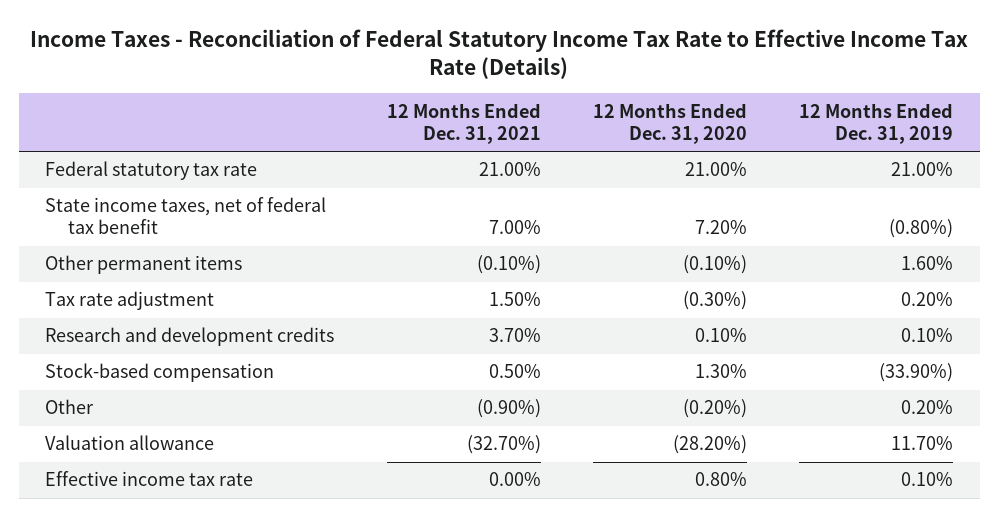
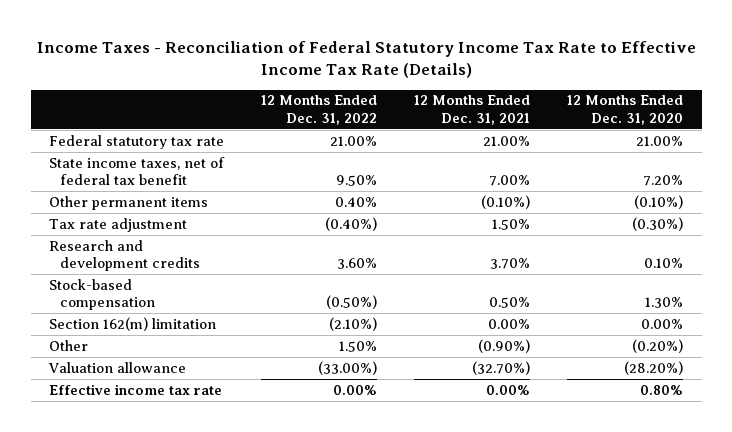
- | 12 Months Ended Dec. 31, 2021 | 12 Months Ended Dec. 31, 2020 | 12 Months Ended Dec. 31, 2019
+ | 12 Months Ended Dec. 31, 2022 | 12 Months Ended Dec. 31, 2021 | 12 Months Ended Dec. 31, 2020
+ Section 162(m) limitation | (2.10%) | 0.00% | 0.00%

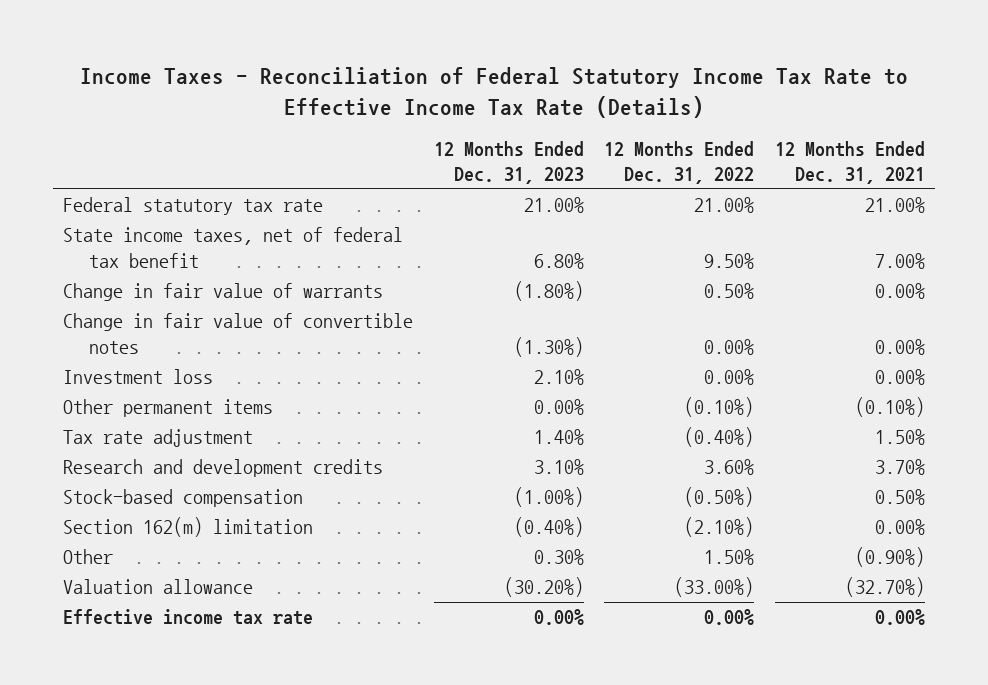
- | 12 Months Ended Dec. 31, 2022 | 12 Months Ended Dec. 31, 2021 | 12 Months Ended Dec. 31, 2020
+ | 12 Months Ended Dec. 31, 2023 | 12 Months Ended Dec. 31, 2022 | 12 Months Ended Dec. 31, 2021
- Other permanent items | 0.40% | (0.10%) | (0.10%)
+ Change in fair value of warrants | (1.80%) | 0.50% | 0.00%
+ Change in fair value of convertible notes | (1.30%) | 0.00% | 0.00%
+ Investment loss | 2.10% | 0.00% | 0.00%
+ Other permanent items | 0.00% | (0.10%) | (0.10%)

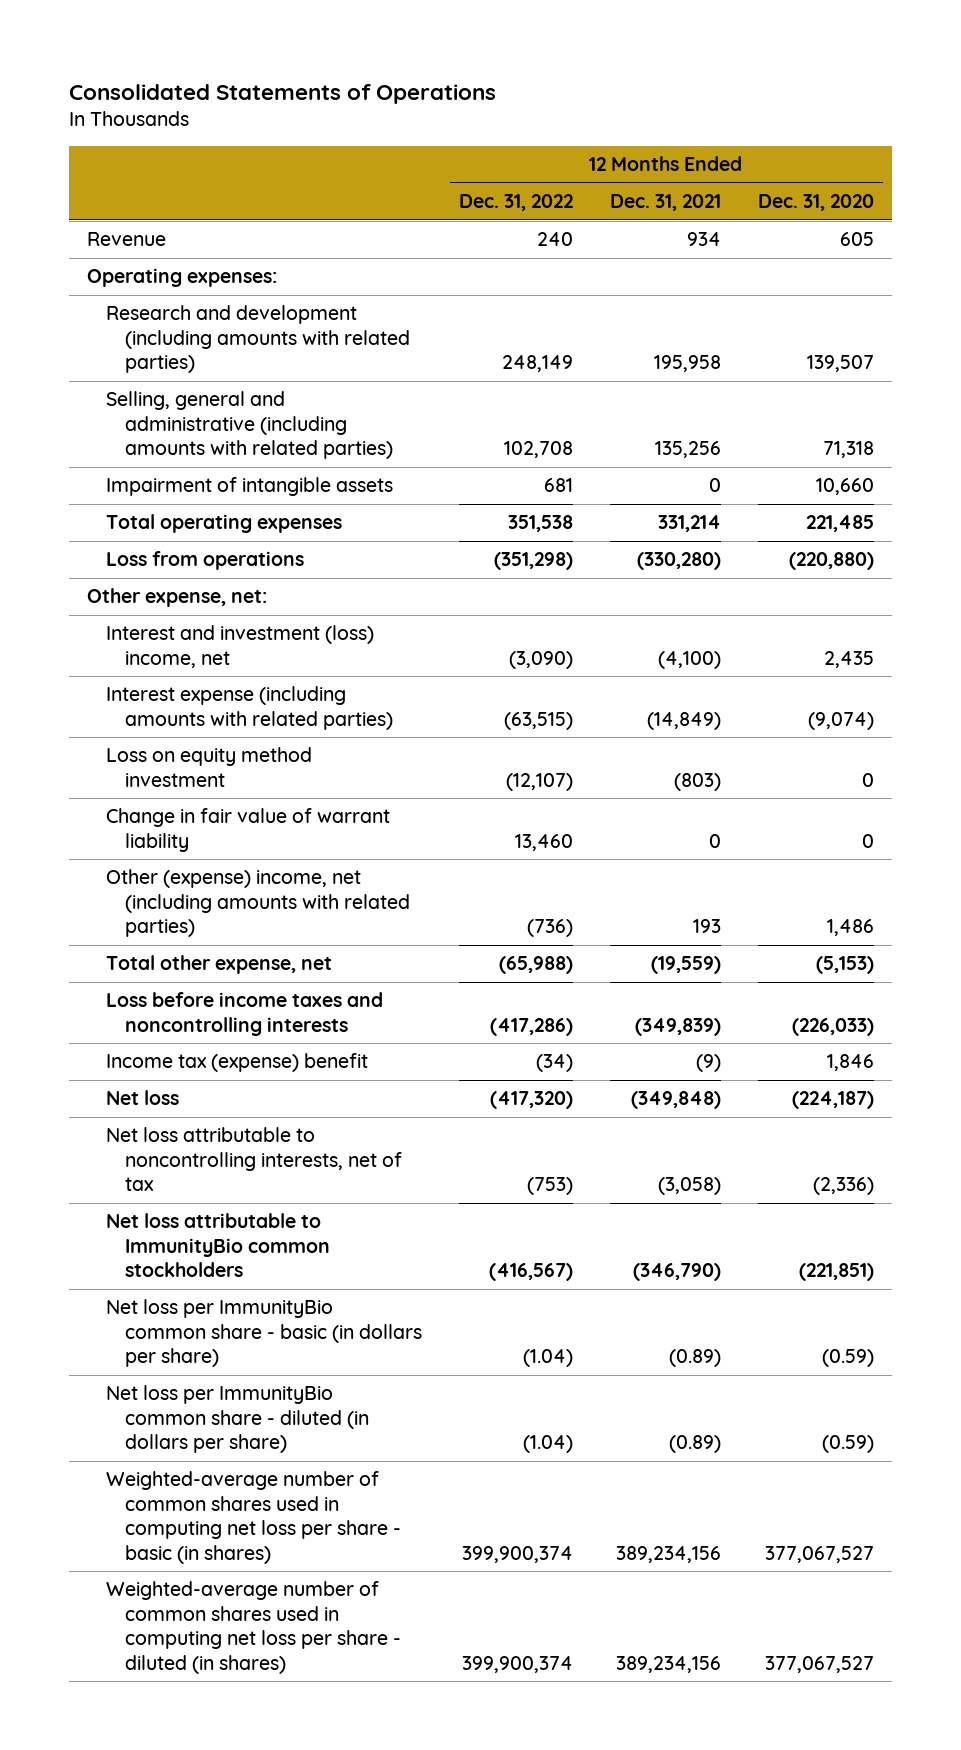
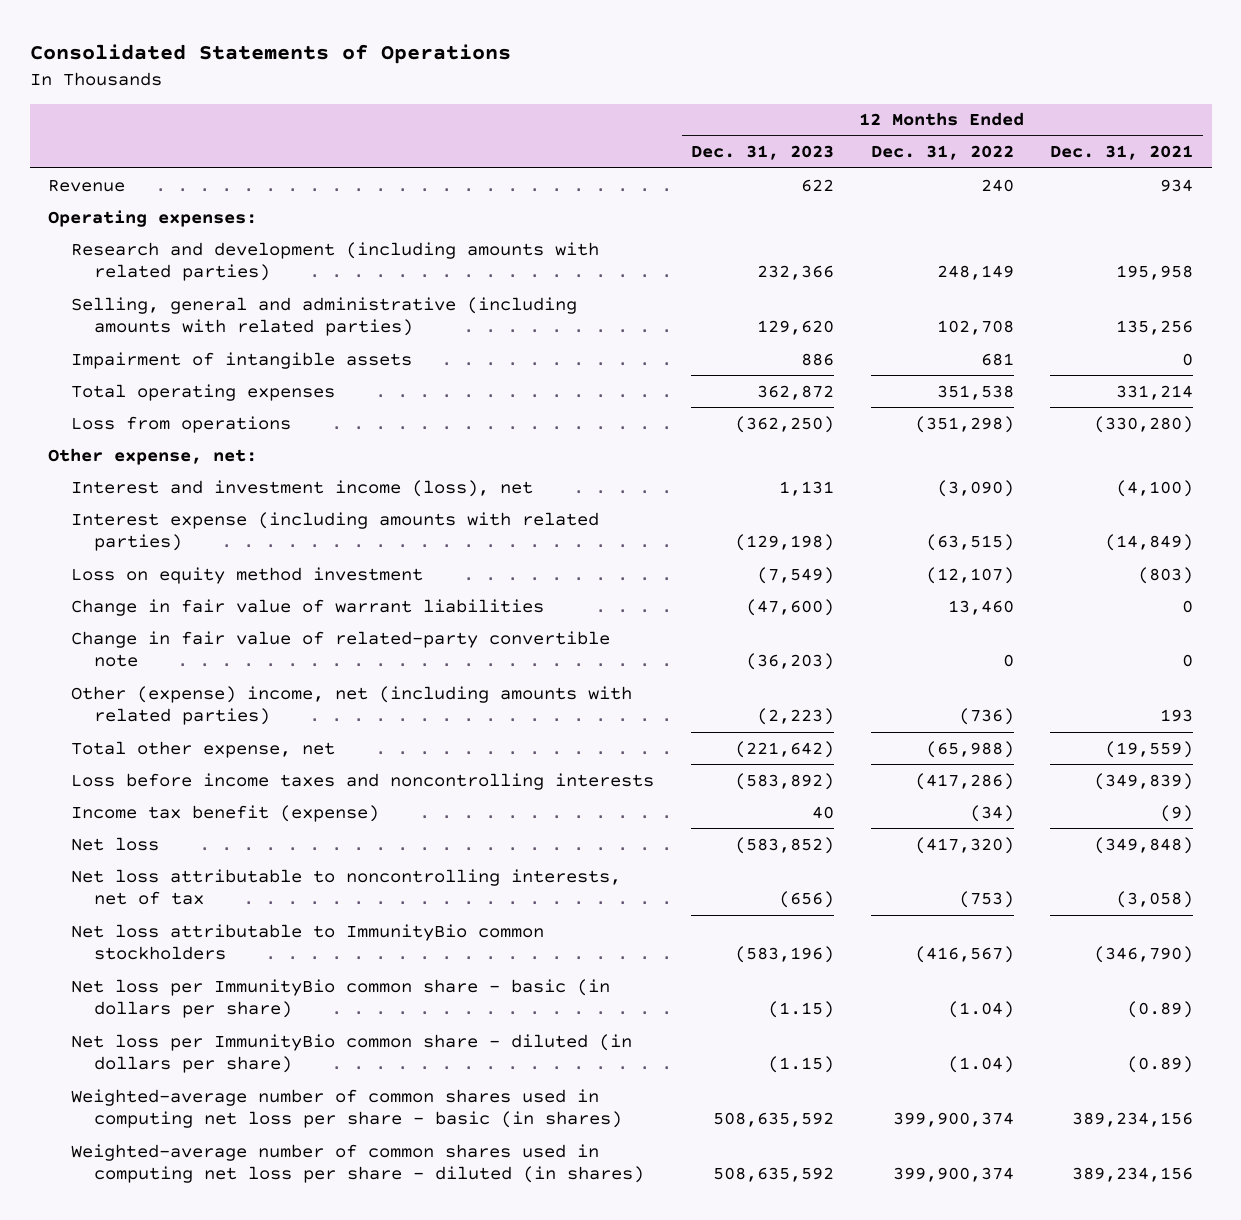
- | 12 Months Ended Dec. 31, 2022 | 12 Months Ended Dec. 31, 2021 | 12 Months Ended Dec. 31, 2020
+ | 12 Months Ended Dec. 31, 2023 | 12 Months Ended Dec. 31, 2022 | 12 Months Ended Dec. 31, 2021
- Interest and investment (loss) income, net | (3,090) | (4,100) | 2,435
+ Interest and investment income (loss), net | 1,131 | (3,090) | (4,100)
- Change in fair value of warrant liability | 13,460 | 0 | 0
+ Change in fair value of warrant liabilities | (47,600) | 13,460 | 0
+ Change in fair value of related-party convertible note | (36,203) | 0 | 0
- Income tax (expense) benefit | (34) | (9) | 1,846
+ Income tax benefit (expense) | 40 | (34) | (9)

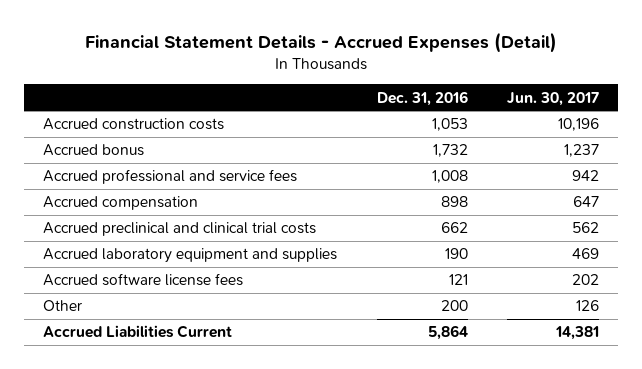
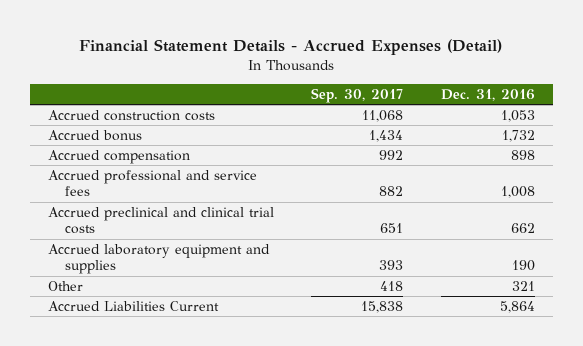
- | Dec. 31, 2016 | Jun. 30, 2017
+ | Sep. 30, 2017 | Dec. 31, 2016
moved down: Accrued professional and service fees | 882 | 1,008
- Accrued software license fees | 121 | 202
- Other | 200 | 126
+ Other | 418 | 321

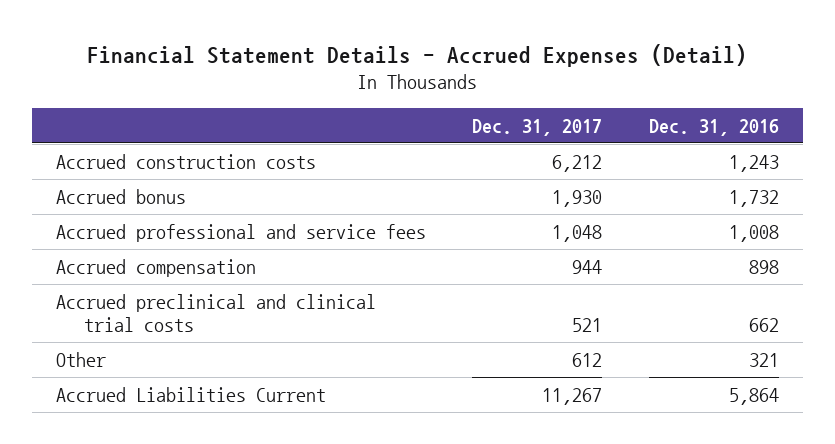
- | Sep. 30, 2017 | Dec. 31, 2016
+ | Dec. 31, 2017 | Dec. 31, 2016
- Accrued construction costs | 11,068 | 1,053
+ Accrued construction costs | 6,212 | 1,243
moved down: Accrued compensation | 944 | 898
- Accrued laboratory equipment and supplies | 393 | 190

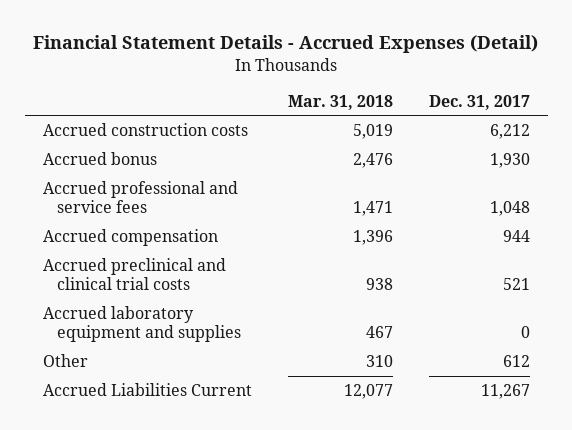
- | Dec. 31, 2017 | Dec. 31, 2016
+ | Mar. 31, 2018 | Dec. 31, 2017
+ Accrued laboratory equipment and supplies | 467 | 0

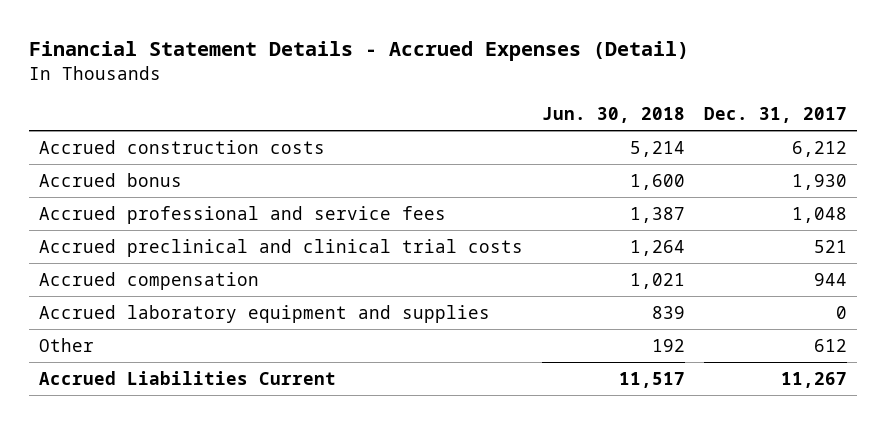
- | Mar. 31, 2018 | Dec. 31, 2017
+ | Jun. 30, 2018 | Dec. 31, 2017
moved down: Accrued compensation | 1,021 | 944

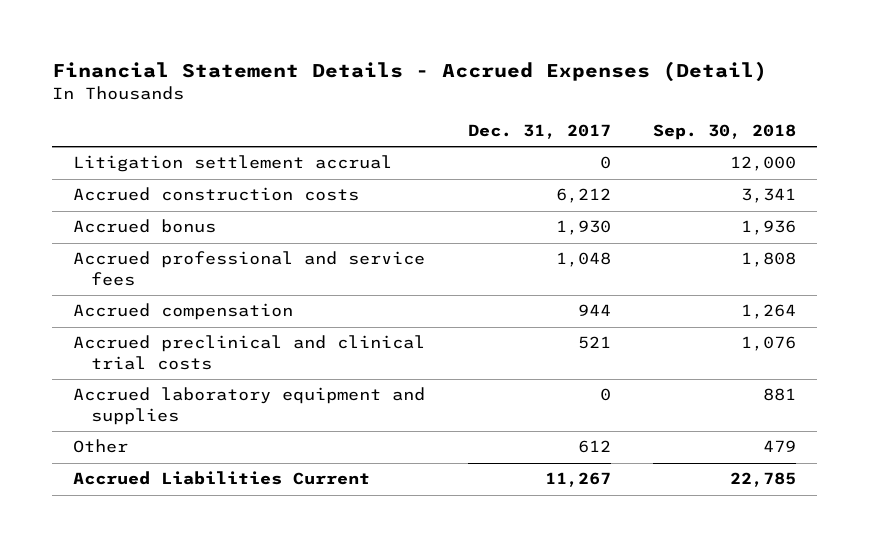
- | Jun. 30, 2018 | Dec. 31, 2017
+ | Dec. 31, 2017 | Sep. 30, 2018
+ Litigation settlement accrual | 0 | 12,000
moved down: Accrued preclinical and clinical trial costs | 521 | 1,076

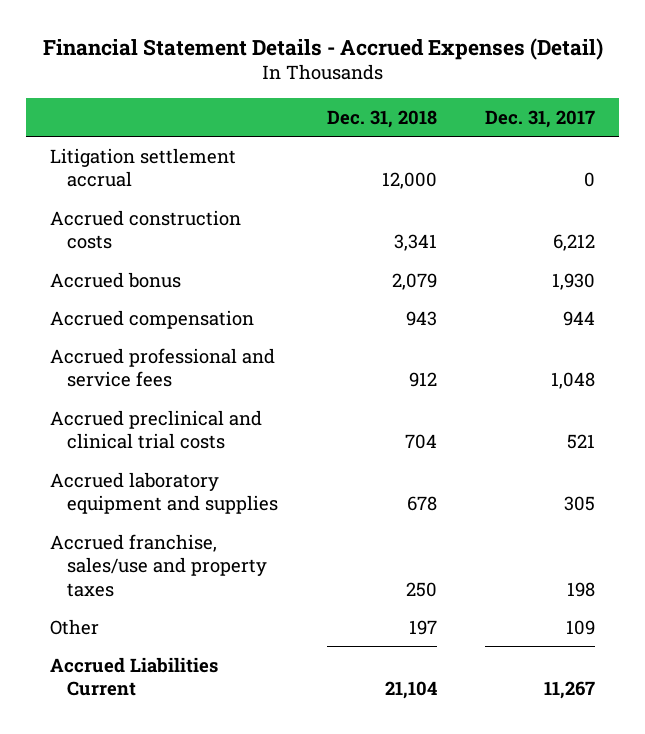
- | Dec. 31, 2017 | Sep. 30, 2018
+ | Dec. 31, 2018 | Dec. 31, 2017
moved down: Accrued professional and service fees | 912 | 1,048
- Accrued laboratory equipment and supplies | 0 | 881
- Other | 612 | 479
+ Accrued laboratory equipment and supplies | 678 | 305
+ Accrued franchise, sales/use and property taxes | 250 | 198
+ Other | 197 | 109

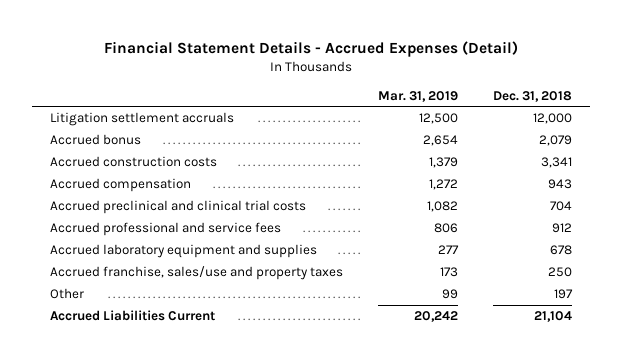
- | Dec. 31, 2018 | Dec. 31, 2017
+ | Mar. 31, 2019 | Dec. 31, 2018
- Litigation settlement accrual | 12,000 | 0
+ Litigation settlement accruals | 12,500 | 12,000
moved down: Accrued construction costs | 1,379 | 3,341
moved down: Accrued professional and service fees | 806 | 912

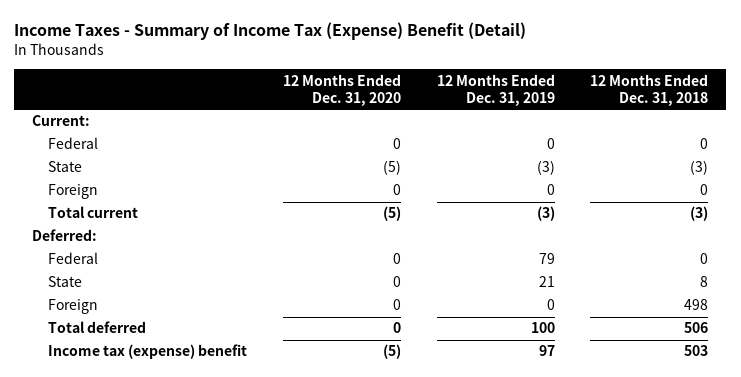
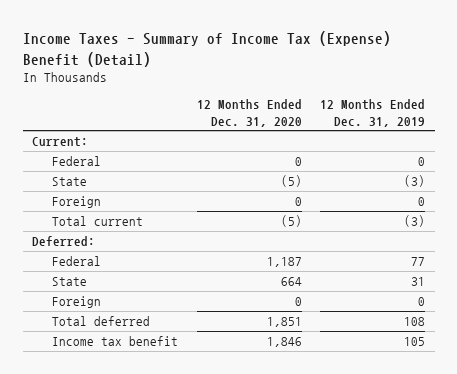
- | 12 Months Ended Dec. 31, 2020 | 12 Months Ended Dec. 31, 2019 | 12 Months Ended Dec. 31, 2018
+ | 12 Months Ended Dec. 31, 2020 | 12 Months Ended Dec. 31, 2019
- Federal | 0 | 79 | 0
- State | 0 | 21 | 8
+ Federal | 1,187 | 77
+ State | 664 | 31
- Total deferred | 0 | 100 | 506
- Income tax (expense) benefit | (5) | 97 | 503
+ Total deferred | 1,851 | 108
+ Income tax benefit | 1,846 | 105

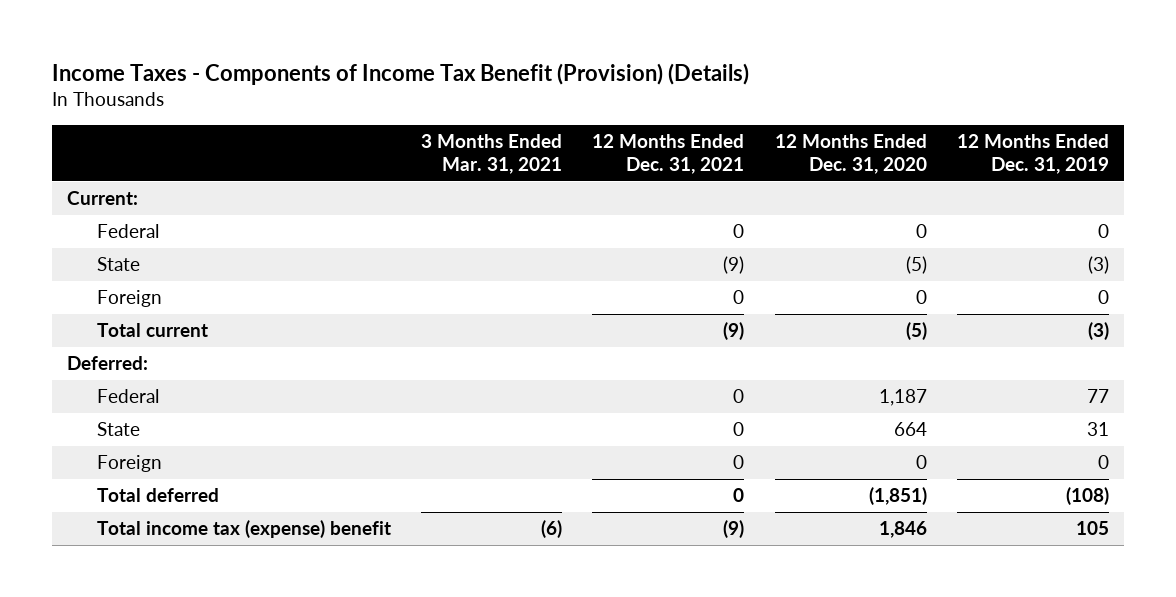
- Income Taxes - Summary of Income Tax (Expense) Benefit (Detail)
+ Income Taxes - Components of Income Tax Benefit (Provision) (Details)
- | 12 Months Ended Dec. 31, 2020 | 12 Months Ended Dec. 31, 2019
+ | 3 Months Ended Mar. 31, 2021 | 12 Months Ended Dec. 31, 2021 | 12 Months Ended Dec. 31, 2020 | 12 Months Ended Dec. 31, 2019
- Total deferred | 1,851 | 108
- Income tax benefit | 1,846 | 105
+ Total deferred | | 0 | (1,851) | (108)
+ Total income tax (expense) benefit | (6) | (9) | 1,846 | 105

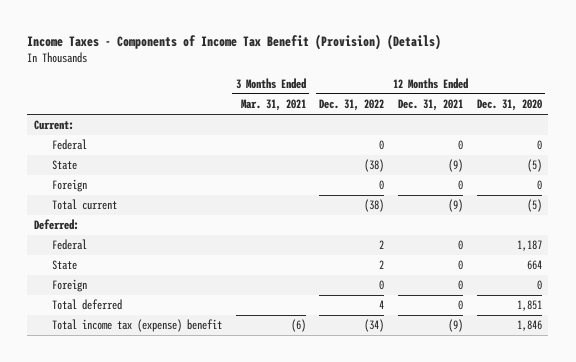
- | 3 Months Ended Mar. 31, 2021 | 12 Months Ended Dec. 31, 2021 | 12 Months Ended Dec. 31, 2020 | 12 Months Ended Dec. 31, 2019
+ | 3 Months Ended Mar. 31, 2021 | 12 Months Ended Dec. 31, 2022 | 12 Months Ended Dec. 31, 2021 | 12 Months Ended Dec. 31, 2020
- Total deferred | | 0 | (1,851) | (108)
+ Total deferred | | 4 | 0 | 1,851

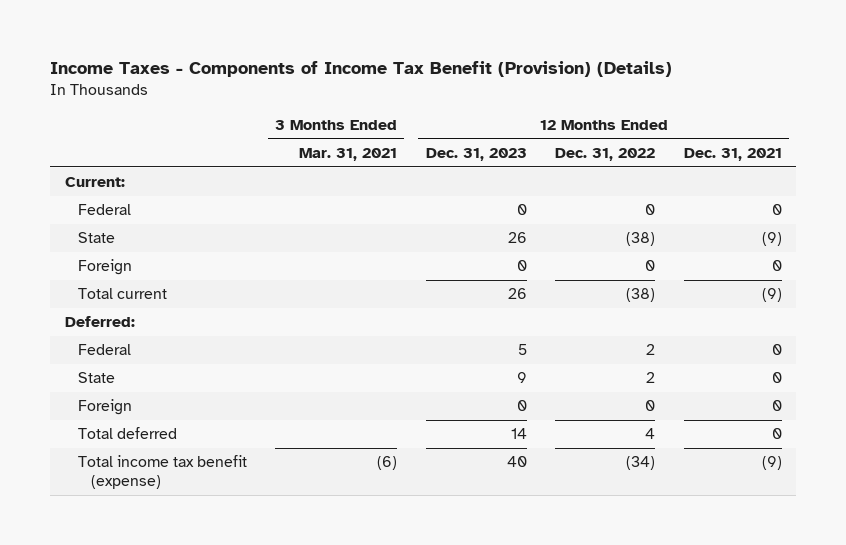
- | 3 Months Ended Mar. 31, 2021 | 12 Months Ended Dec. 31, 2022 | 12 Months Ended Dec. 31, 2021 | 12 Months Ended Dec. 31, 2020
+ | 3 Months Ended Mar. 31, 2021 | 12 Months Ended Dec. 31, 2023 | 12 Months Ended Dec. 31, 2022 | 12 Months Ended Dec. 31, 2021
- Total income tax (expense) benefit | (6) | (34) | (9) | 1,846
+ Total income tax benefit (expense) | (6) | 40 | (34) | (9)

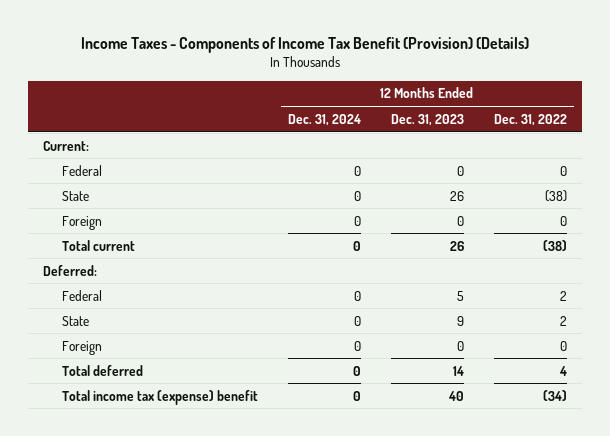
- | 3 Months Ended Mar. 31, 2021 | 12 Months Ended Dec. 31, 2023 | 12 Months Ended Dec. 31, 2022 | 12 Months Ended Dec. 31, 2021
+ | 12 Months Ended Dec. 31, 2024 | 12 Months Ended Dec. 31, 2023 | 12 Months Ended Dec. 31, 2022
- Total income tax benefit (expense) | (6) | 40 | (34) | (9)
+ Total income tax (expense) benefit | 0 | 40 | (34)

